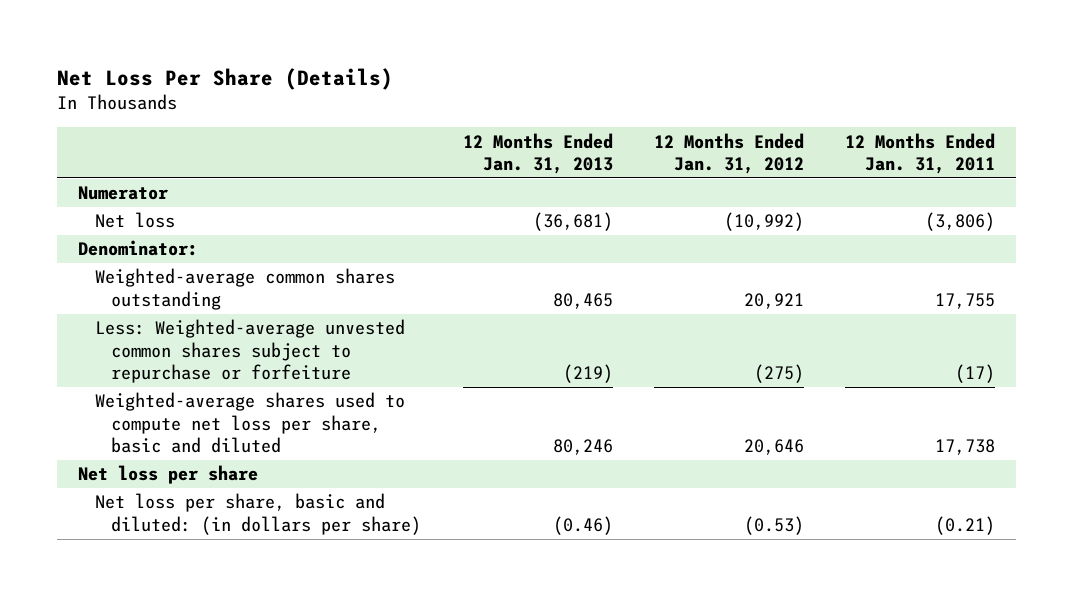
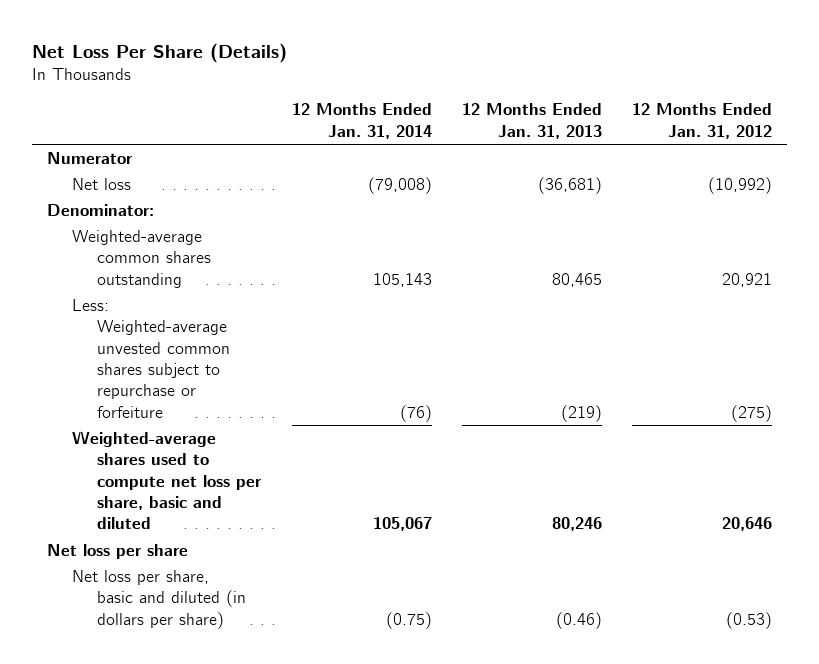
- | 12 Months Ended Jan. 31, 2013 | 12 Months Ended Jan. 31, 2012 | 12 Months Ended Jan. 31, 2011
+ | 12 Months Ended Jan. 31, 2014 | 12 Months Ended Jan. 31, 2013 | 12 Months Ended Jan. 31, 2012
- Net loss per share, basic and diluted: (in dollars per share) | (0.46) | (0.53) | (0.21)
+ Net loss per share, basic and diluted (in dollars per share) | (0.75) | (0.46) | (0.53)

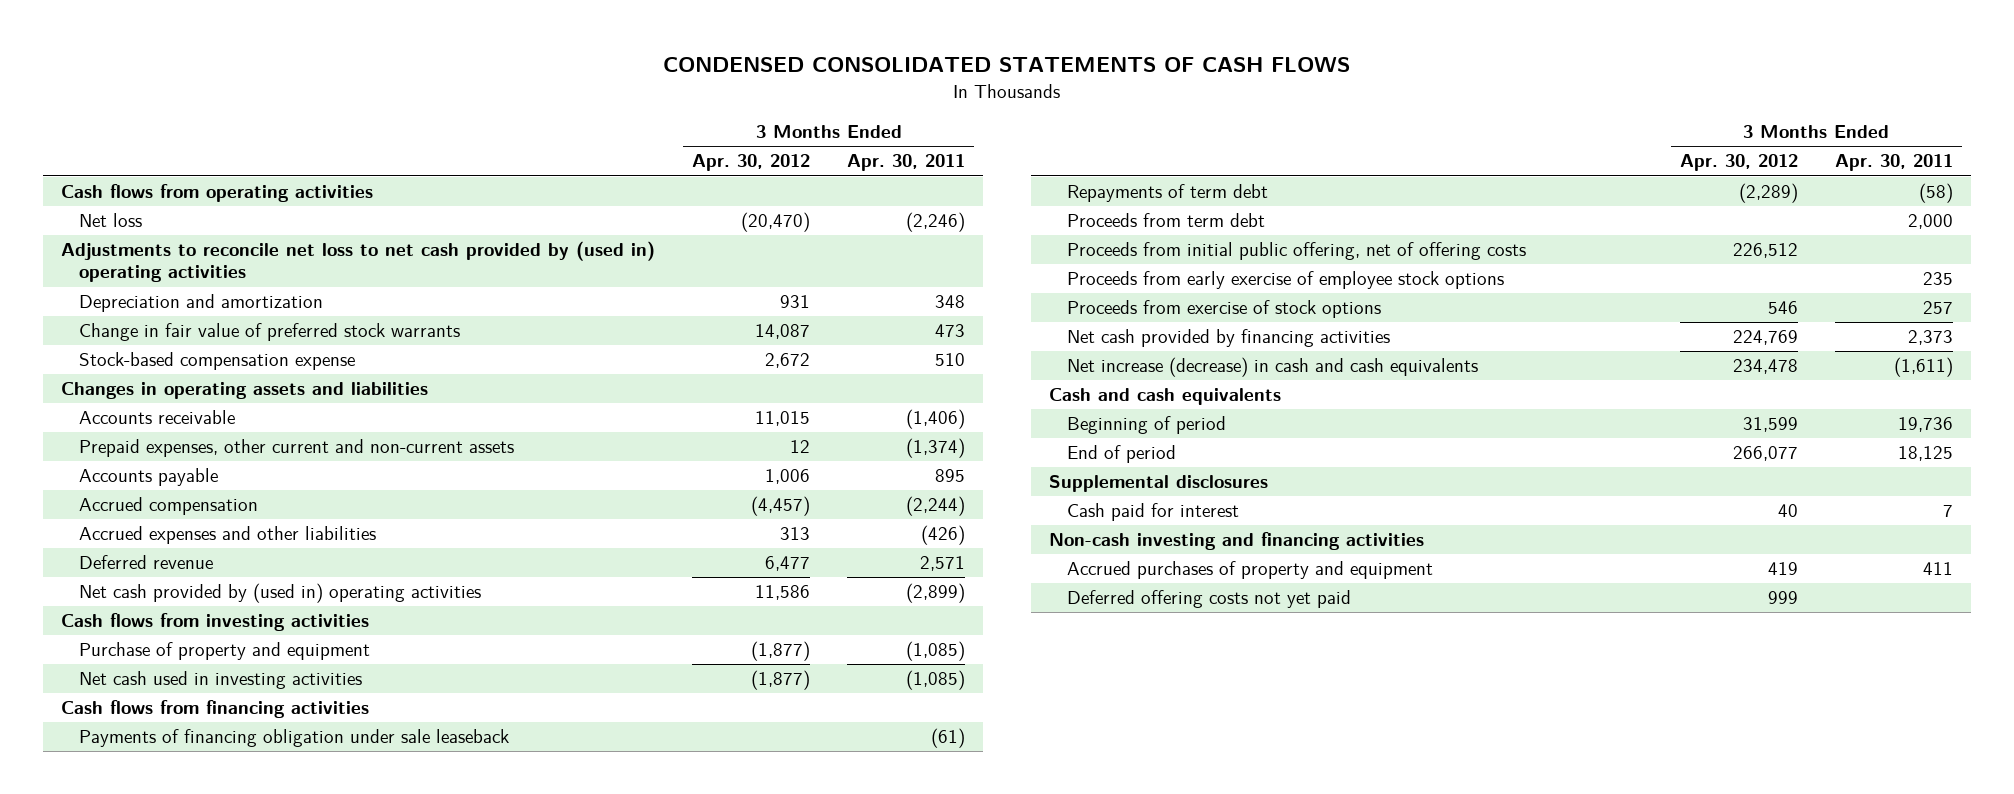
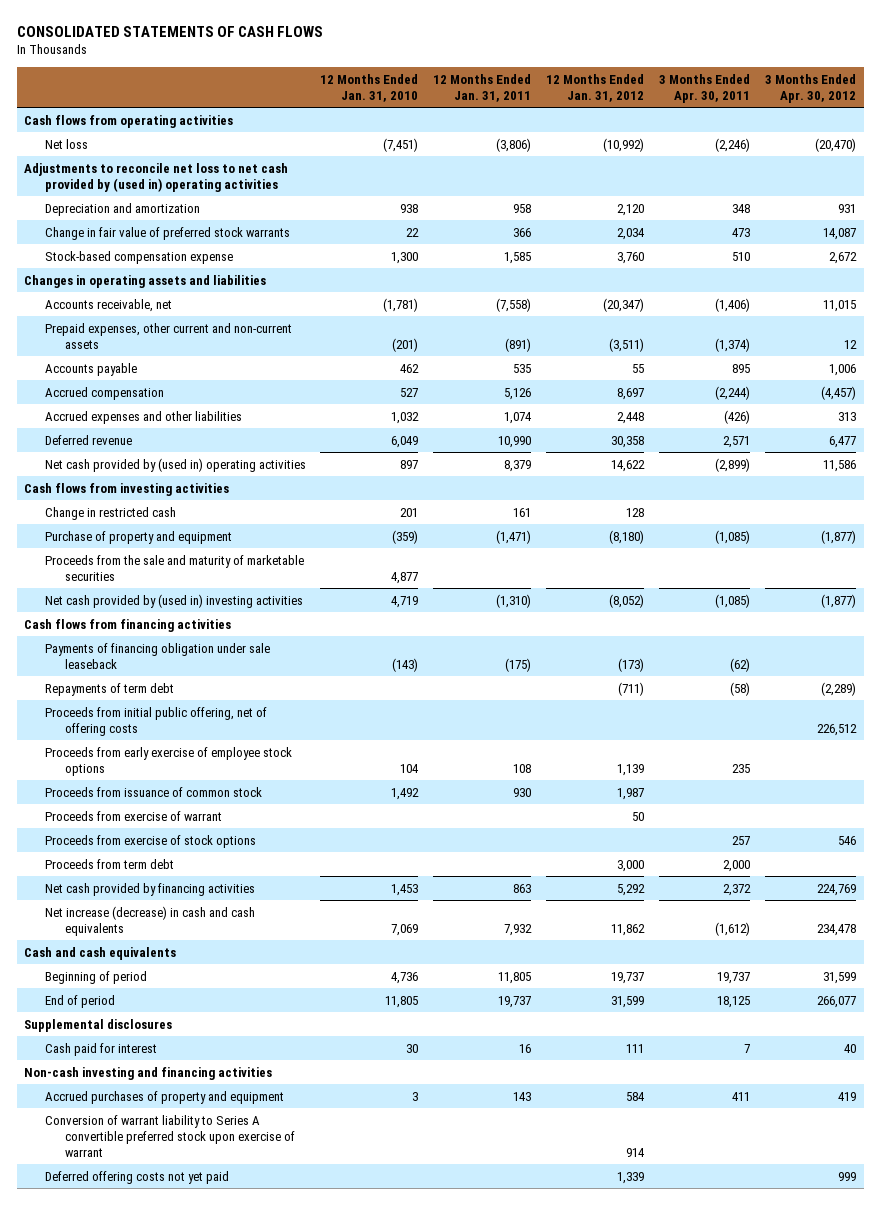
- CONDENSED CONSOLIDATED STATEMENTS OF CASH FLOWS
+ CONSOLIDATED STATEMENTS OF CASH FLOWS
- | 3 Months Ended Apr. 30, 2012 | 3 Months Ended Apr. 30, 2011
+ | 12 Months Ended Jan. 31, 2010 | 12 Months Ended Jan. 31, 2011 | 12 Months Ended Jan. 31, 2012 | 3 Months Ended Apr. 30, 2011 | 3 Months Ended Apr. 30, 2012
- Accounts receivable | 11,015 | (1,406)
+ Accounts receivable, net | (1,781) | (7,558) | (20,347) | (1,406) | 11,015
+ Change in restricted cash | 201 | 161 | 128 | |
- Net cash used in investing activities | (1,877) | (1,085)
+ Proceeds from the sale and maturity of marketable securities | 4,877 | | | |
+ Net cash provided by (used in) investing activities | 4,719 | (1,310) | (8,052) | (1,085) | (1,877)
- Payments of financing obligation under sale leaseback | | (61)
+ Payments of financing obligation under sale leaseback | (143) | (175) | (173) | (62) |
+ Proceeds from issuance of common stock | 1,492 | 930 | 1,987 | |
+ Proceeds from exercise of warrant | | | 50 | |
- Net cash provided by financing activities | 224,769 | 2,373
- Net increase (decrease) in cash and cash equivalents | 234,478 | (1,611)
moved down: Proceeds from term debt | | | 3,000 | 2,000 |
+ Net cash provided by financing activities | 1,453 | 863 | 5,292 | 2,372 | 224,769
+ Net increase (decrease) in cash and cash equivalents | 7,069 | 7,932 | 11,862 | (1,612) | 234,478
- Beginning of period | 31,599 | 19,736
+ Beginning of period | 4,736 | 11,805 | 19,737 | 19,737 | 31,599
+ Conversion of warrant liability to Series A convertible preferred stock upon exercise of warrant | | | 914 | |

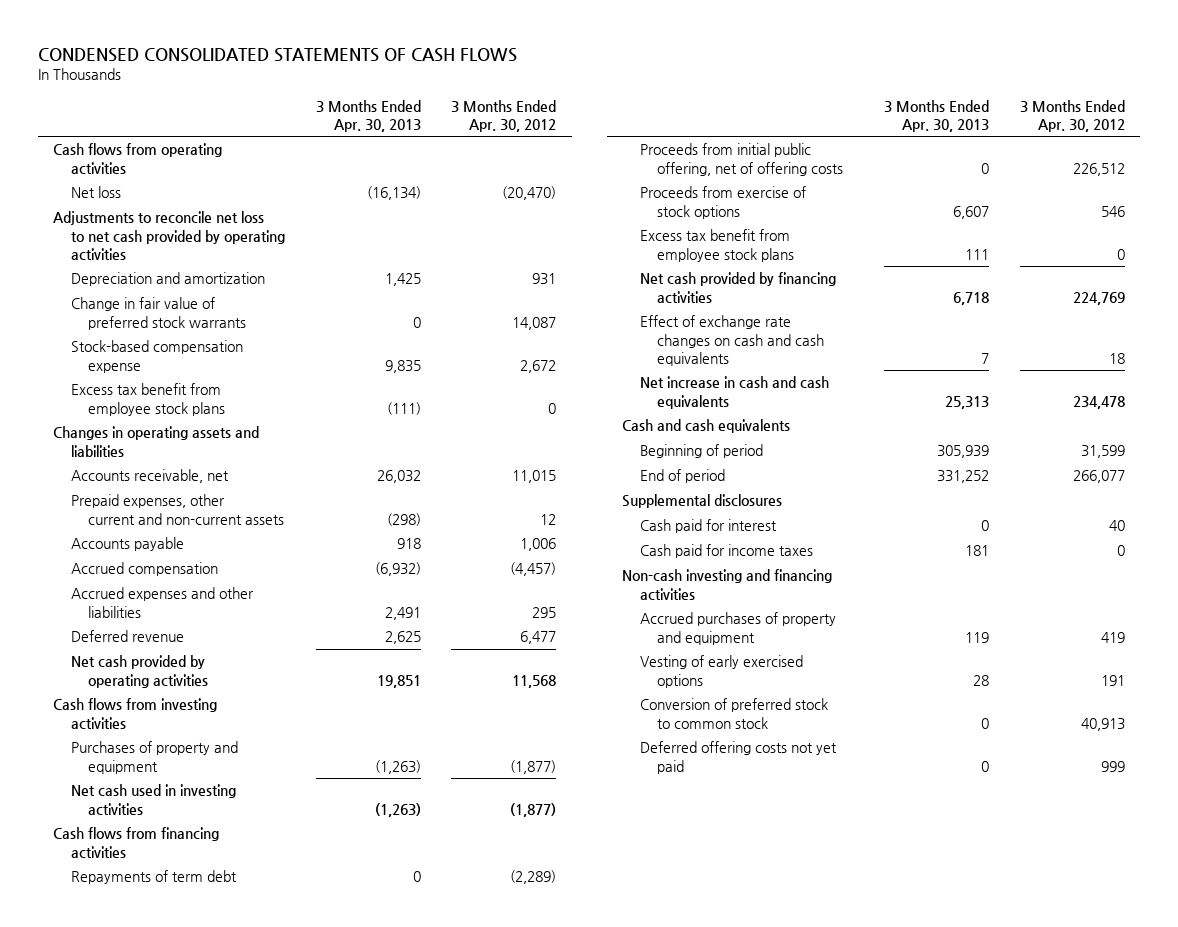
- CONSOLIDATED STATEMENTS OF CASH FLOWS
+ CONDENSED CONSOLIDATED STATEMENTS OF CASH FLOWS
- | 12 Months Ended Jan. 31, 2010 | 12 Months Ended Jan. 31, 2011 | 12 Months Ended Jan. 31, 2012 | 3 Months Ended Apr. 30, 2011 | 3 Months Ended Apr. 30, 2012
+ | 3 Months Ended Apr. 30, 2013 | 3 Months Ended Apr. 30, 2012
- Adjustments to reconcile net loss to net cash provided by (used in) operating activities
+ Adjustments to reconcile net loss to net cash provided by operating activities
+ Excess tax benefit from employee stock plans | (111) | 0
- Accrued expenses and other liabilities | 1,032 | 1,074 | 2,448 | (426) | 313
+ Accrued expenses and other liabilities | 2,491 | 295
- Net cash provided by (used in) operating activities | 897 | 8,379 | 14,622 | (2,899) | 11,586
+ Net cash provided by operating activities | 19,851 | 11,568
- Change in restricted cash | 201 | 161 | 128 | |
- Purchase of property and equipment | (359) | (1,471) | (8,180) | (1,085) | (1,877)
- Proceeds from the sale and maturity of marketable securities | 4,877 | | | |
- Net cash provided by (used in) investing activities | 4,719 | (1,310) | (8,052) | (1,085) | (1,877)
+ Purchases of property and equipment | (1,263) | (1,877)
+ Net cash used in investing activities | (1,263) | (1,877)
- Payments of financing obligation under sale leaseback | (143) | (175) | (173) | (62) |
- Proceeds from early exercise of employee stock options | 104 | 108 | 1,139 | 235 |
- Proceeds from issuance of common stock | 1,492 | 930 | 1,987 | |
- Proceeds from exercise of warrant | | | 50 | |
- Proceeds from term debt | | | 3,000 | 2,000 |
+ Excess tax benefit from employee stock plans | 111 | 0
- Net increase (decrease) in cash and cash equivalents | 7,069 | 7,932 | 11,862 | (1,612) | 234,478
+ Effect of exchange rate changes on cash and cash equivalents | 7 | 18
+ Net increase in cash and cash equivalents | 25,313 | 234,478
+ Cash paid for income taxes | 181 | 0
- Conversion of warrant liability to Series A convertible preferred stock upon exercise of warrant | | | 914 | |
+ Vesting of early exercised options | 28 | 191
+ Conversion of preferred stock to common stock | 0 | 40,913

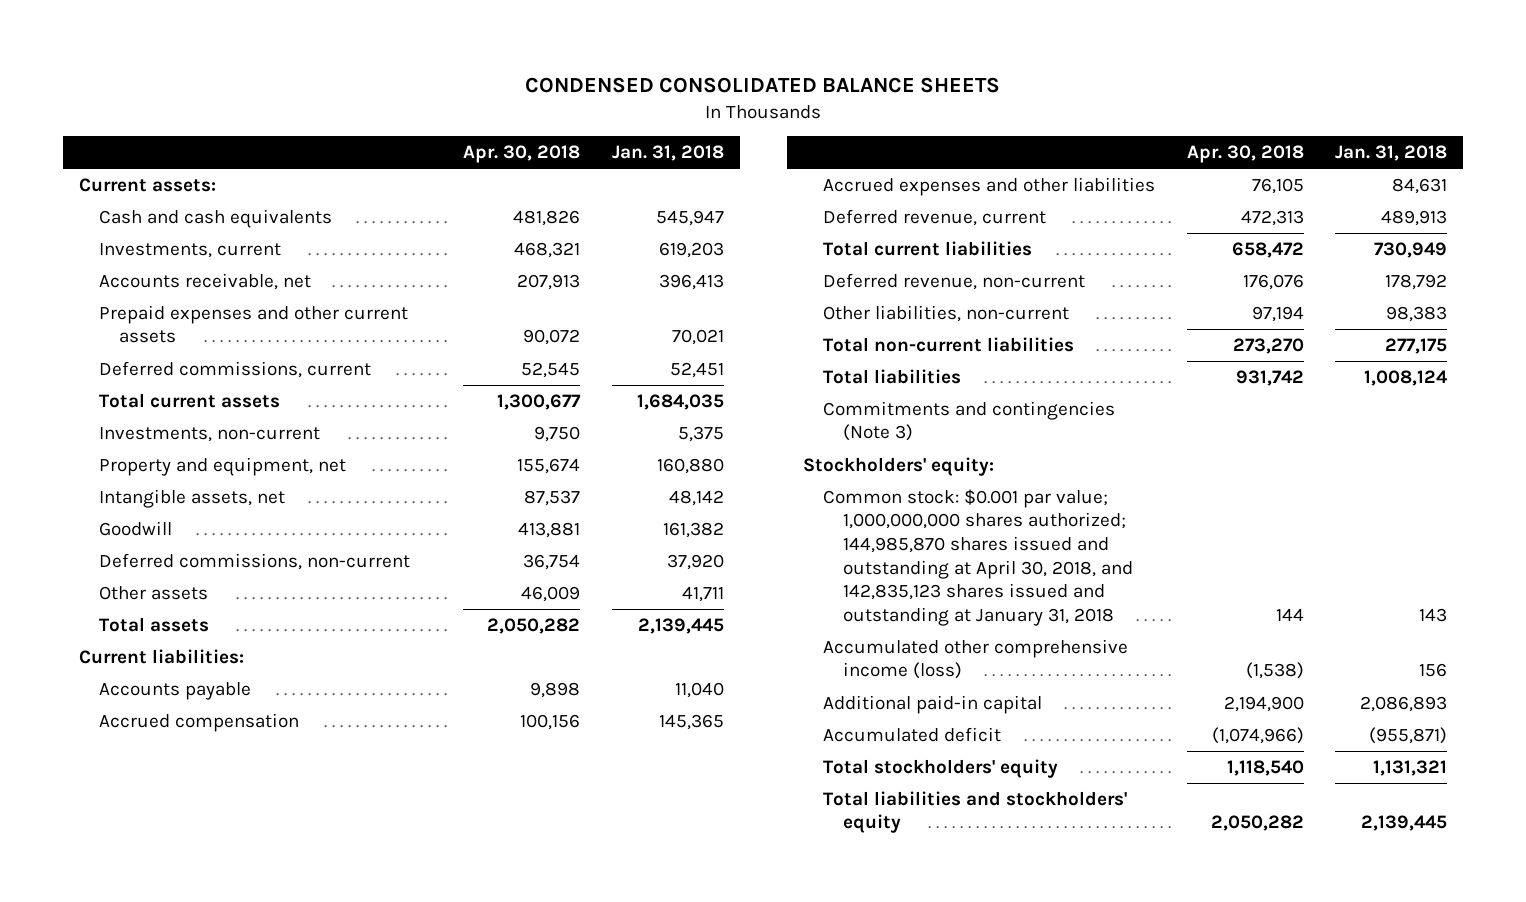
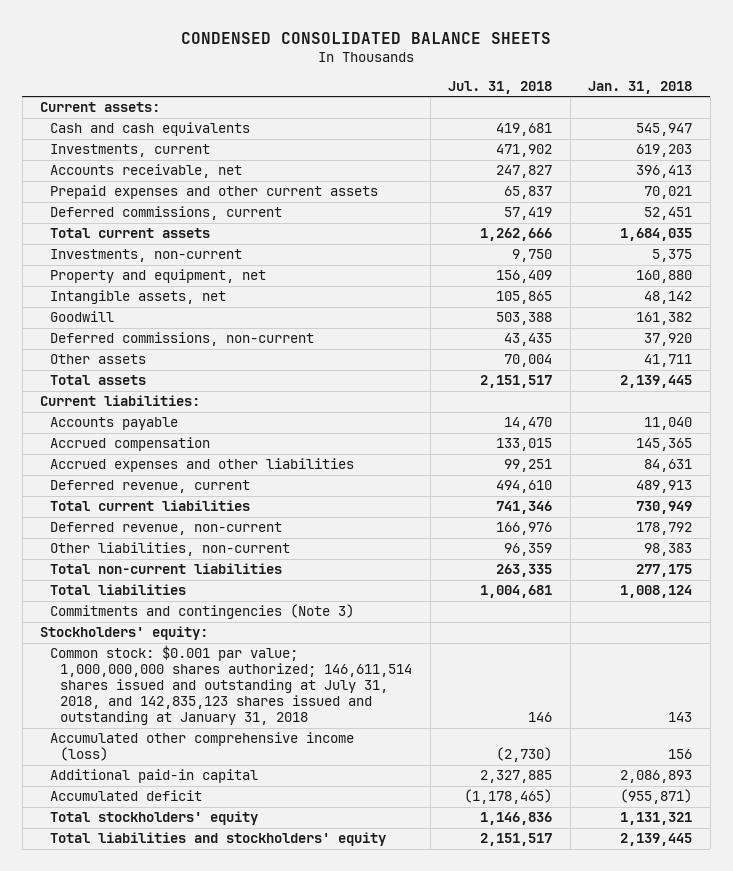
- | Apr. 30, 2018 | Jan. 31, 2018
+ | Jul. 31, 2018 | Jan. 31, 2018
- Common stock: $0.001 par value; 1,000,000,000 shares authorized; 144,985,870 shares issued and outstanding at April 30, 2018, and 142,835,123 shares issued and outstanding at January 31, 2018 | 144 | 143
+ Common stock: $0.001 par value; 1,000,000,000 shares authorized; 146,611,514 shares issued and outstanding at July 31, 2018, and 142,835,123 shares issued and outstanding at January 31, 2018 | 146 | 143

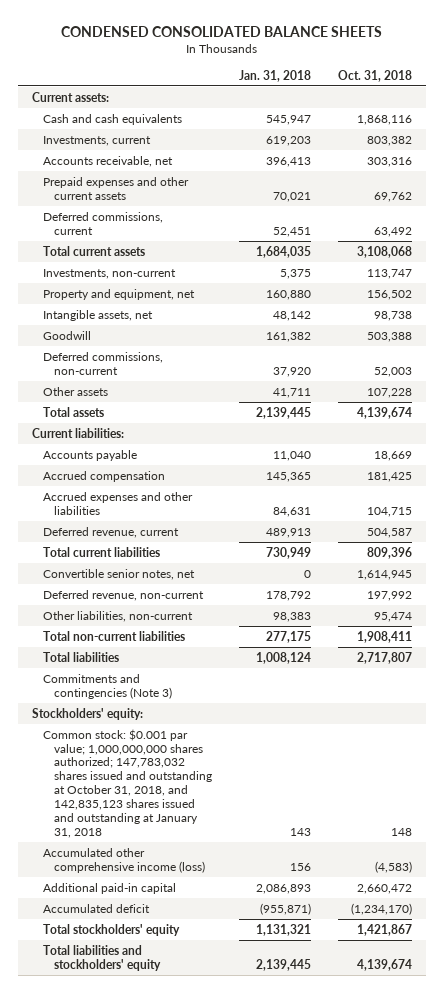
- | Jul. 31, 2018 | Jan. 31, 2018
+ | Jan. 31, 2018 | Oct. 31, 2018
+ Convertible senior notes, net | 0 | 1,614,945
- Common stock: $0.001 par value; 1,000,000,000 shares authorized; 146,611,514 shares issued and outstanding at July 31, 2018, and 142,835,123 shares issued and outstanding at January 31, 2018 | 146 | 143
+ Common stock: $0.001 par value; 1,000,000,000 shares authorized; 147,783,032 shares issued and outstanding at October 31, 2018, and 142,835,123 shares issued and outstanding at January 31, 2018 | 143 | 148

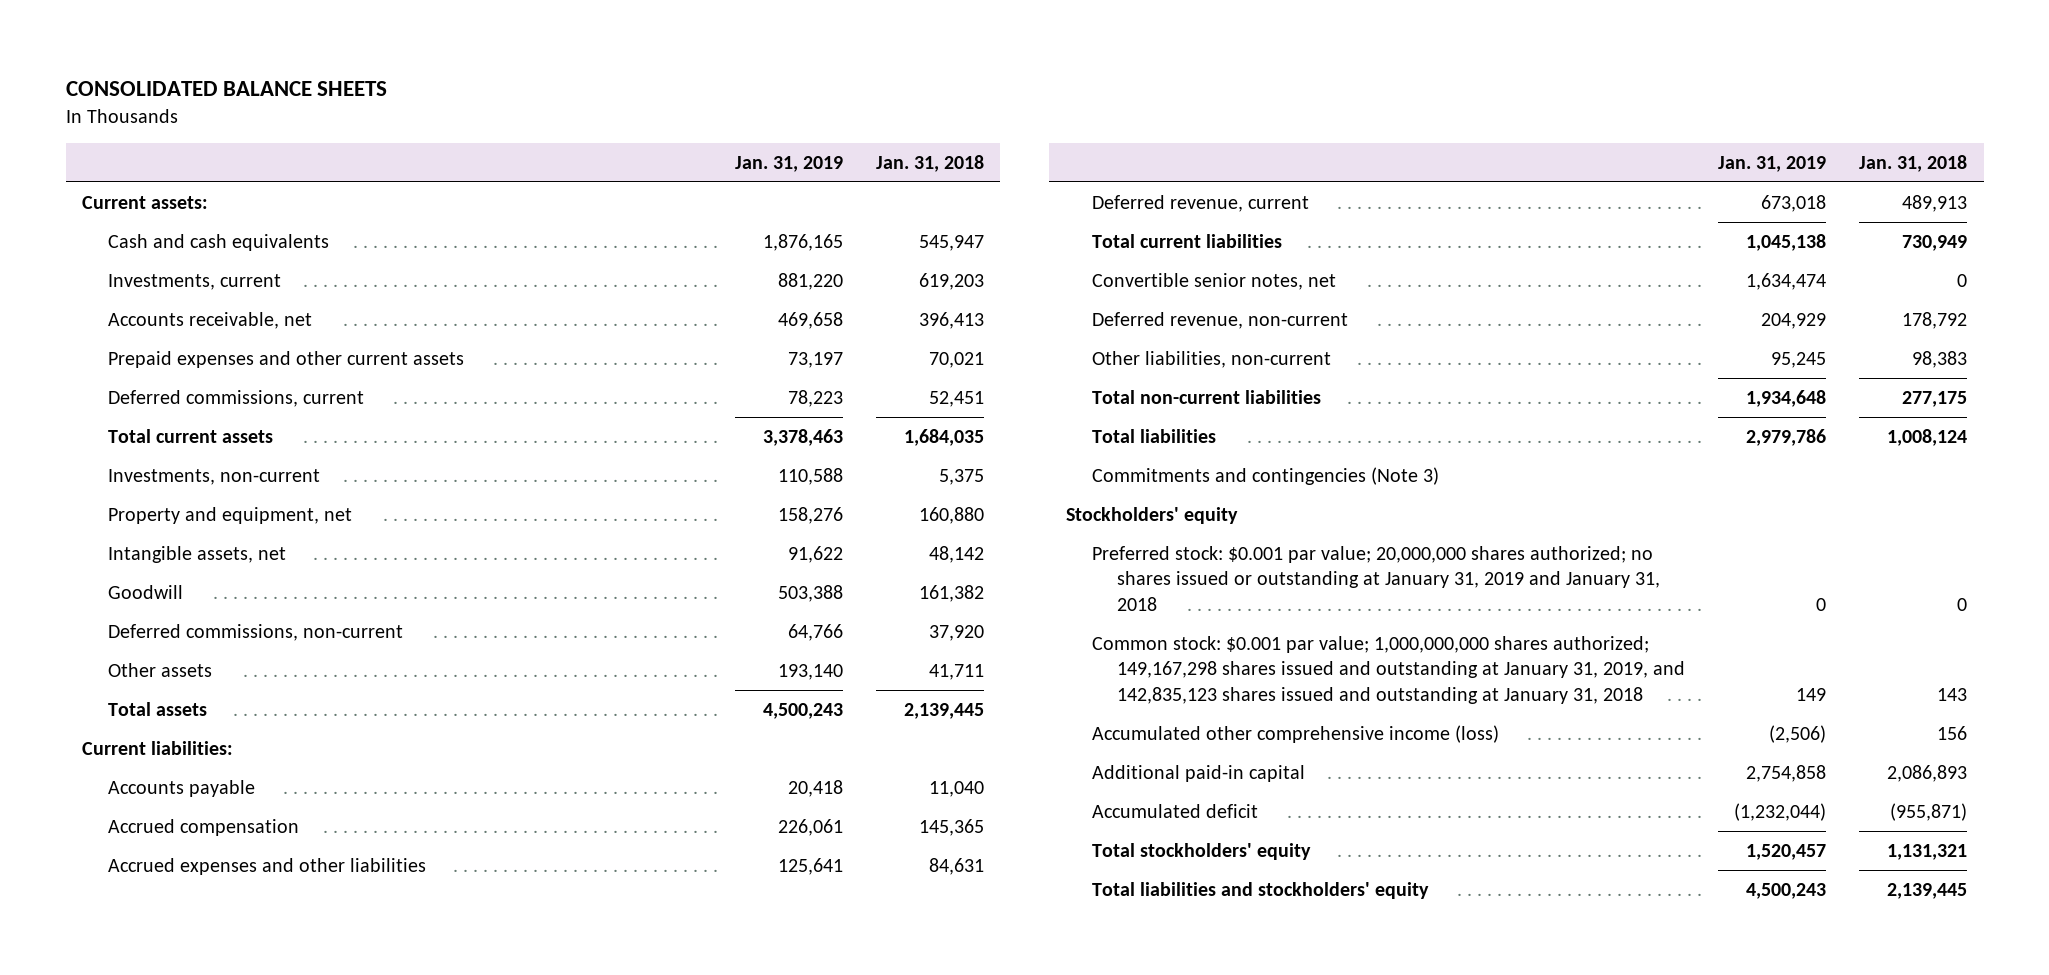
- CONDENSED CONSOLIDATED BALANCE SHEETS
+ CONSOLIDATED BALANCE SHEETS
- | Jan. 31, 2018 | Oct. 31, 2018
+ | Jan. 31, 2019 | Jan. 31, 2018
- Stockholders' equity:
- Common stock: $0.001 par value; 1,000,000,000 shares authorized; 147,783,032 shares issued and outstanding at October 31, 2018, and 142,835,123 shares issued and outstanding at January 31, 2018 | 143 | 148
+ Stockholders' equity
+ Preferred stock: $0.001 par value; 20,000,000 shares authorized; no shares issued or outstanding at January 31, 2019 and January 31, 2018 | 0 | 0
+ Common stock: $0.001 par value; 1,000,000,000 shares authorized; 149,167,298 shares issued and outstanding at January 31, 2019, and 142,835,123 shares issued and outstanding at January 31, 2018 | 149 | 143

